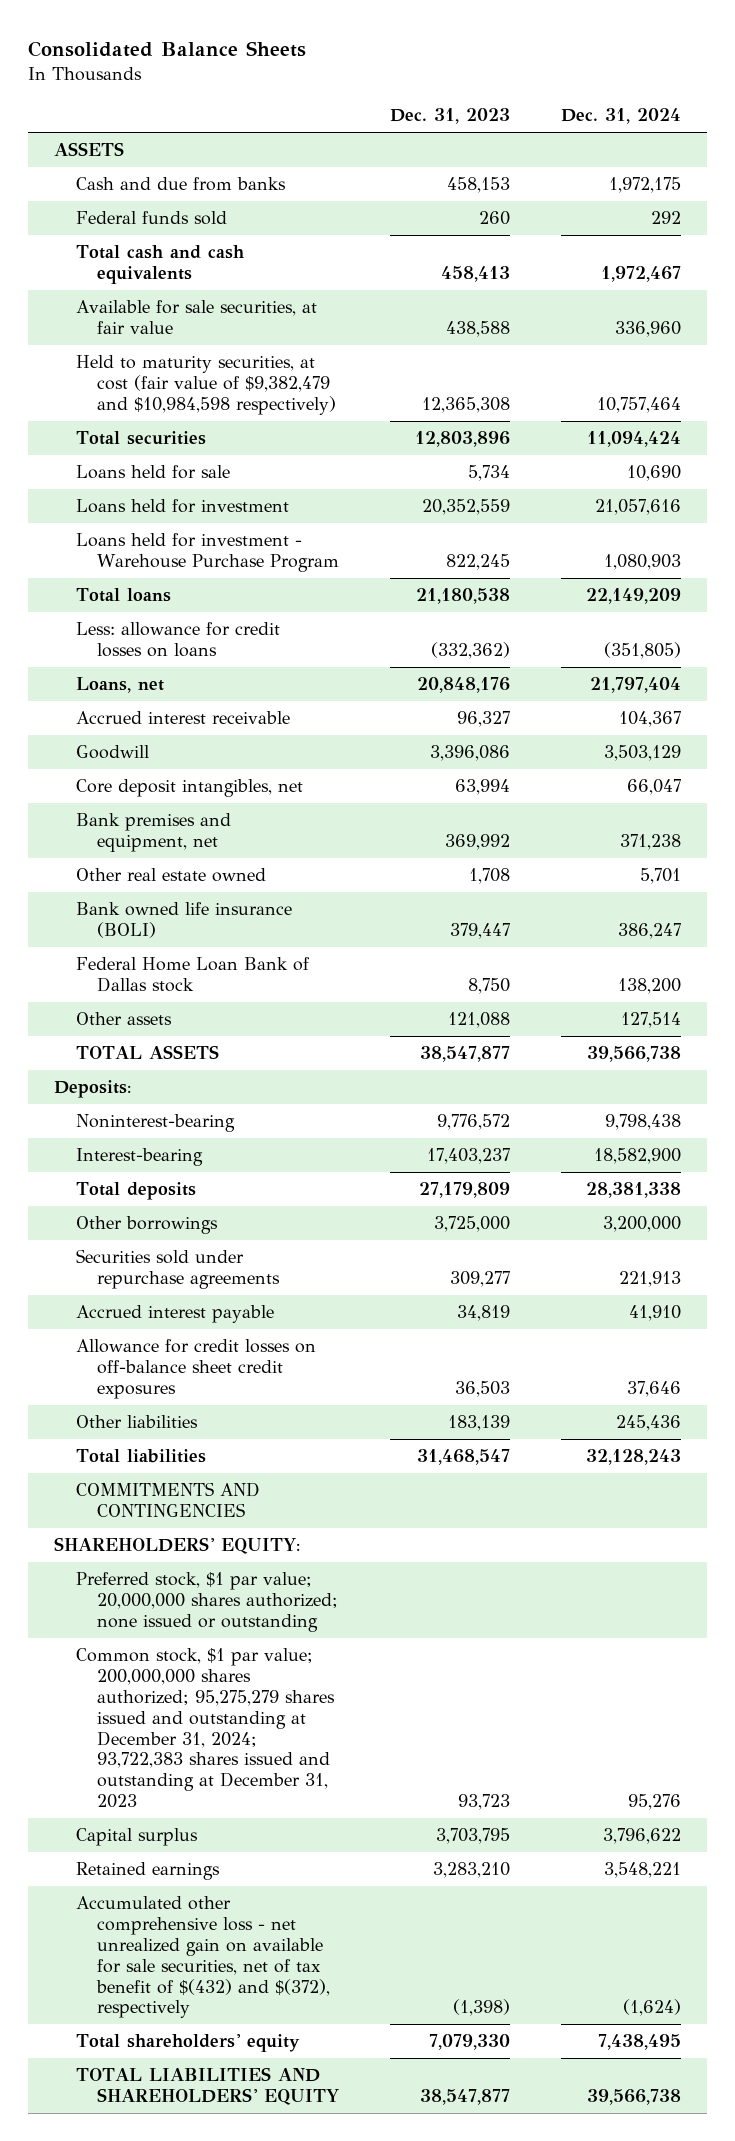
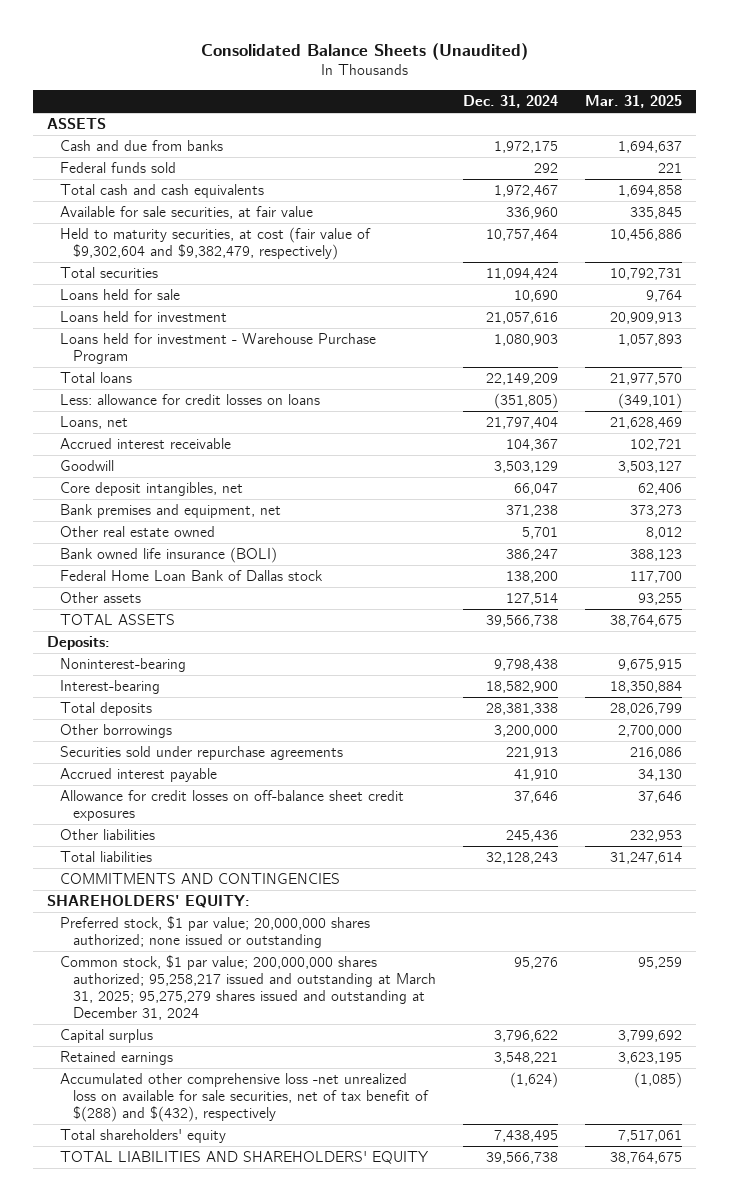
- Consolidated Balance Sheets
+ Consolidated Balance Sheets (Unaudited)
- | Dec. 31, 2023 | Dec. 31, 2024
+ | Dec. 31, 2024 | Mar. 31, 2025
- Held to maturity securities, at cost (fair value of $9,382,479 and $10,984,598 respectively) | 12,365,308 | 10,757,464
+ Held to maturity securities, at cost (fair value of $9,302,604 and $9,382,479, respectively) | 10,757,464 | 10,456,886
- Common stock, $1 par value; 200,000,000 shares authorized; 95,275,279 shares issued and outstanding at December 31, 2024; 93,722,383 shares issued and outstanding at December 31, 2023 | 93,723 | 95,276
+ Common stock, $1 par value; 200,000,000 shares authorized; 95,258,217 issued and outstanding at March 31, 2025; 95,275,279 shares issued and outstanding at December 31, 2024 | 95,276 | 95,259
- Accumulated other comprehensive loss - net unrealized gain on available for sale securities, net of tax benefit of $(432) and $(372), respectively | (1,398) | (1,624)
+ Accumulated other comprehensive loss -net unrealized loss on available for sale securities, net of tax benefit of $(288) and $(432), respectively | (1,624) | (1,085)

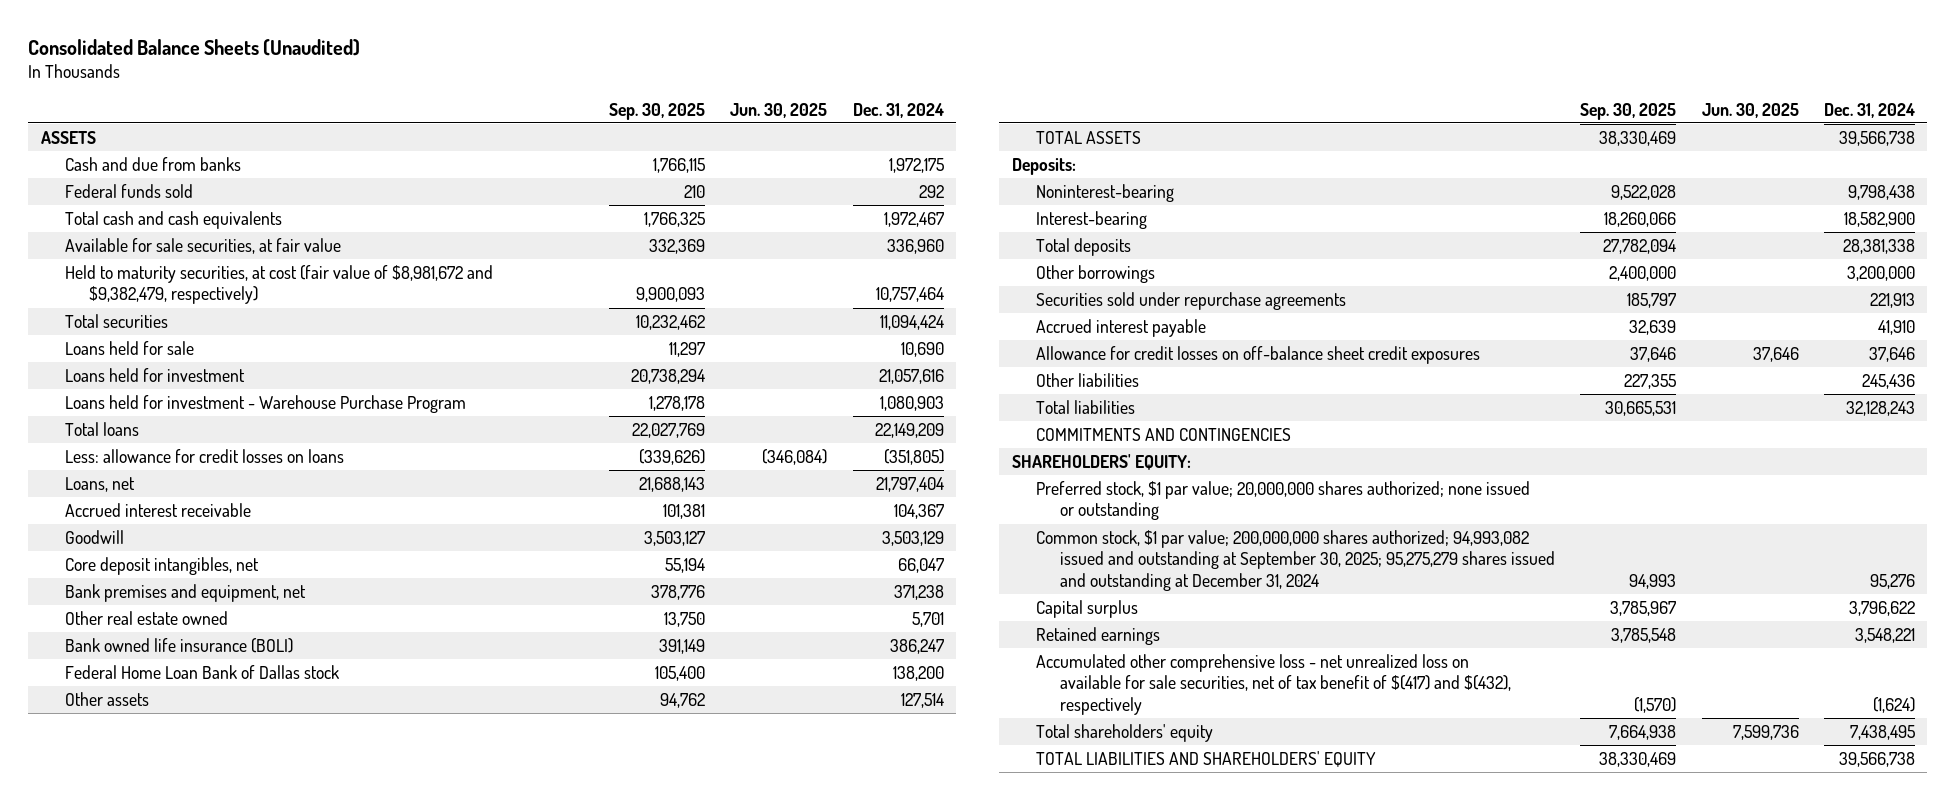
- | Dec. 31, 2024 | Mar. 31, 2025
+ | Sep. 30, 2025 | Jun. 30, 2025 | Dec. 31, 2024
- Held to maturity securities, at cost (fair value of $9,302,604 and $9,382,479, respectively) | 10,757,464 | 10,456,886
+ Held to maturity securities, at cost (fair value of $8,981,672 and $9,382,479, respectively) | 9,900,093 | | 10,757,464
- Common stock, $1 par value; 200,000,000 shares authorized; 95,258,217 issued and outstanding at March 31, 2025; 95,275,279 shares issued and outstanding at December 31, 2024 | 95,276 | 95,259
+ Common stock, $1 par value; 200,000,000 shares authorized; 94,993,082 issued and outstanding at September 30, 2025; 95,275,279 shares issued and outstanding at December 31, 2024 | 94,993 | | 95,276
- Accumulated other comprehensive loss -net unrealized loss on available for sale securities, net of tax benefit of $(288) and $(432), respectively | (1,624) | (1,085)
+ Accumulated other comprehensive loss - net unrealized loss on available for sale securities, net of tax benefit of $(417) and $(432), respectively | (1,570) | | (1,624)

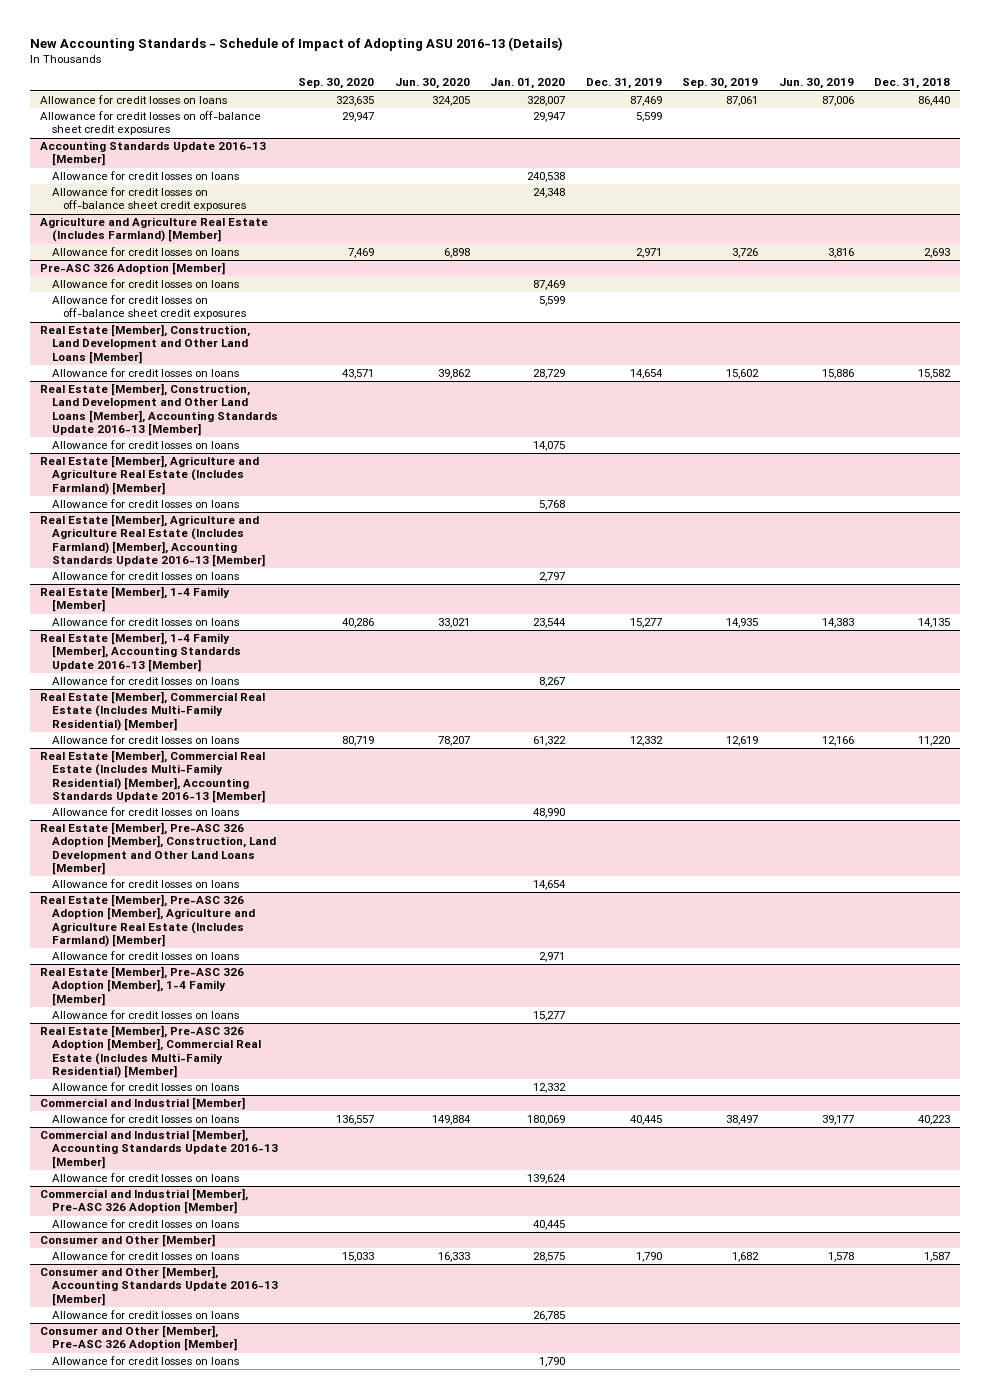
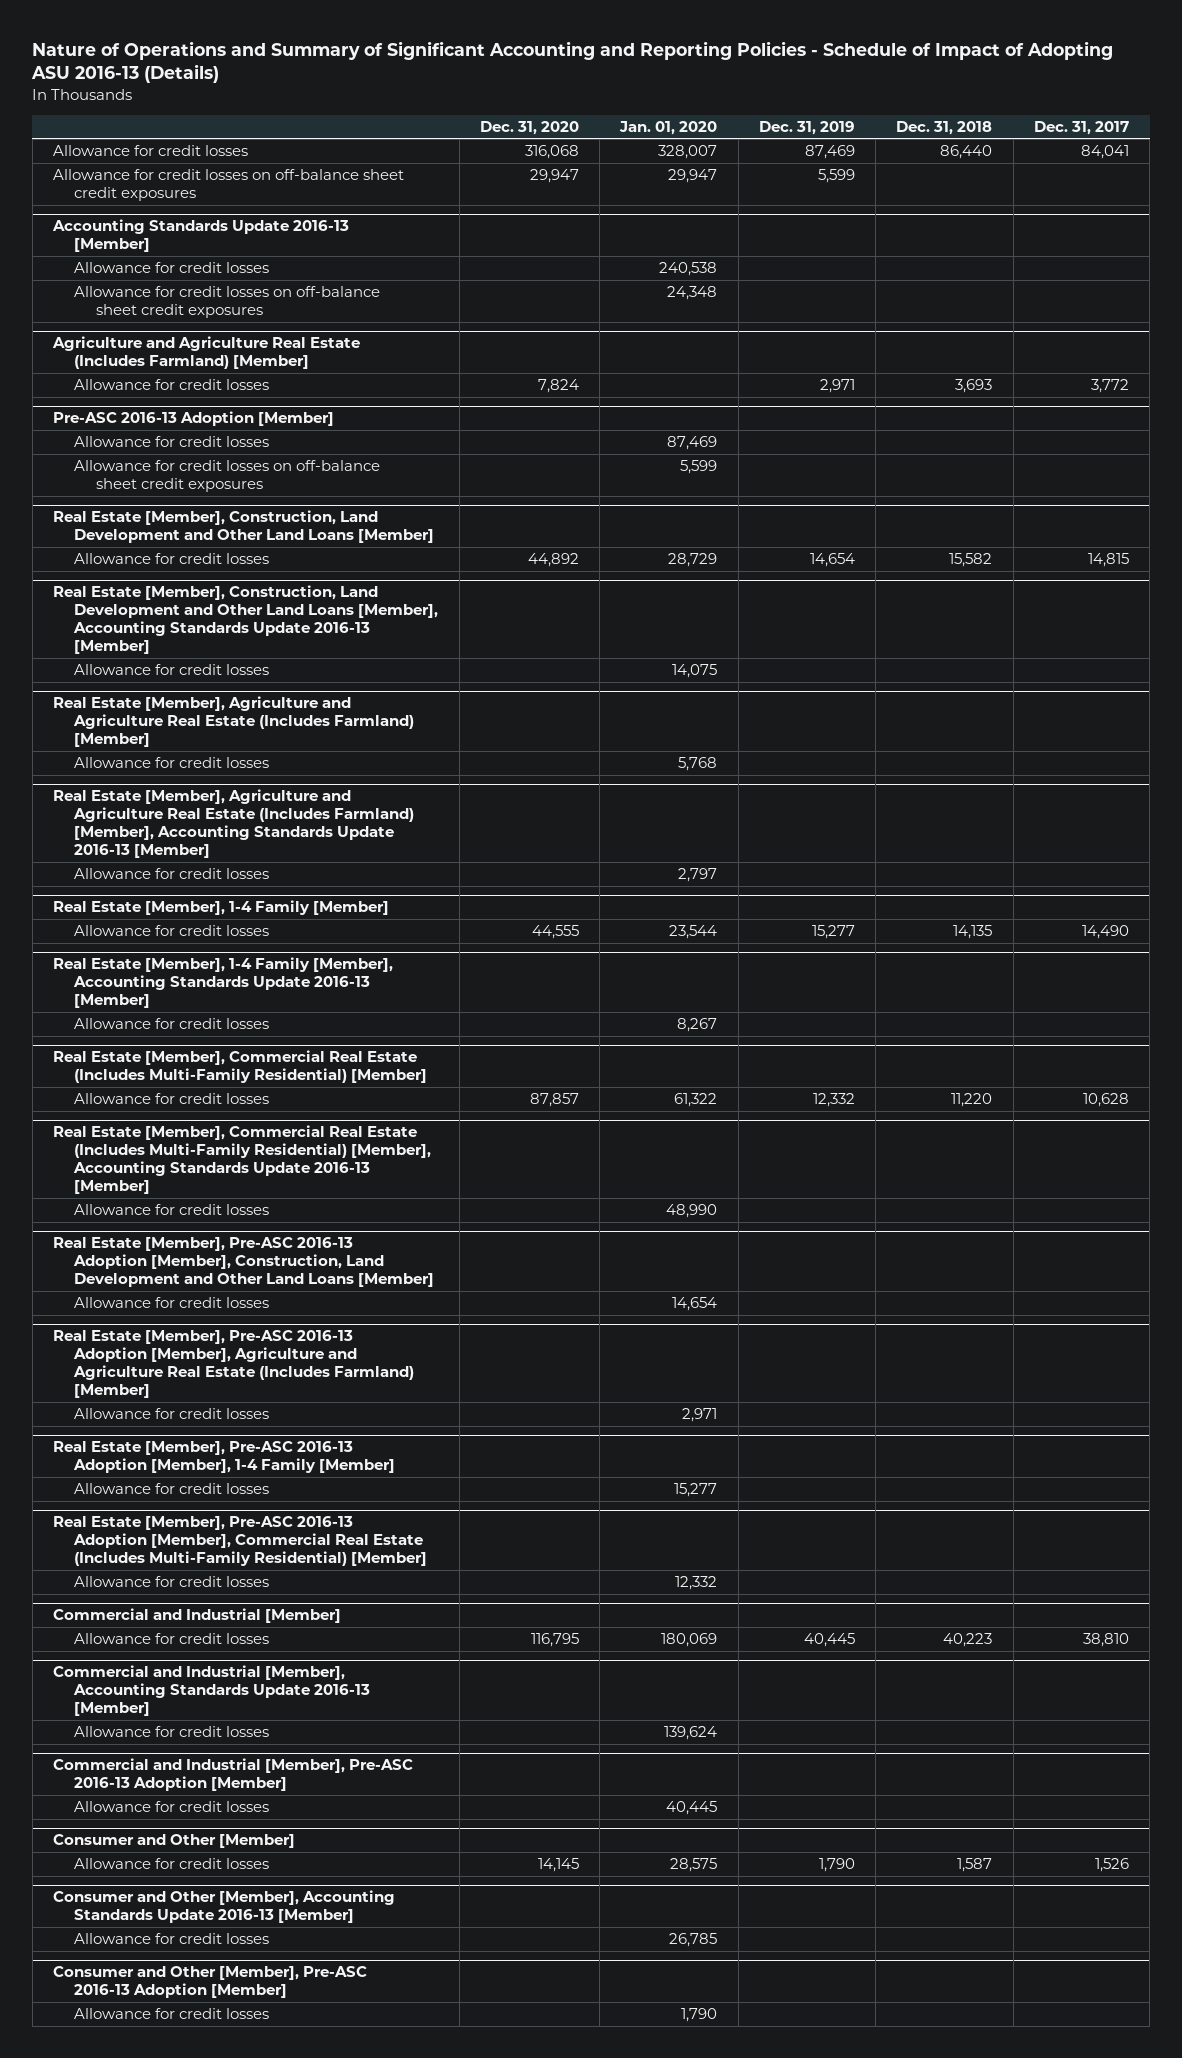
- New Accounting Standards - Schedule of Impact of Adopting ASU 2016-13 (Details)
+ Nature of Operations and Summary of Significant Accounting and Reporting Policies - Schedule of Impact of Adopting ASU 2016-13 (Details)
- | Sep. 30, 2020 | Jun. 30, 2020 | Jan. 01, 2020 | Dec. 31, 2019 | Sep. 30, 2019 | Jun. 30, 2019 | Dec. 31, 2018
+ | Dec. 31, 2020 | Jan. 01, 2020 | Dec. 31, 2019 | Dec. 31, 2018 | Dec. 31, 2017
- Allowance for credit losses on loans | 323,635 | 324,205 | 328,007 | 87,469 | 87,061 | 87,006 | 86,440
+ Allowance for credit losses | 316,068 | 328,007 | 87,469 | 86,440 | 84,041
@ Accounting Standards Update 2016-13 [Member]
- Allowance for credit losses on loans | | | 240,538 | | | |
+ Allowance for credit losses | | 240,538 | | |
@ Agriculture and Agriculture Real Estate (Includes Farmland) [Member]
- Allowance for credit losses on loans | 7,469 | 6,898 | | 2,971 | 3,726 | 3,816 | 2,693
- Pre-ASC 326 Adoption [Member]
- Allowance for credit losses on loans | | | 87,469 | | | |
@ Agriculture and Agriculture Real Estate (Includes Farmland) [Member]
+ Allowance for credit losses | 7,824 | | 2,971 | 3,693 | 3,772
+ Pre-ASC 2016-13 Adoption [Member]
+ Allowance for credit losses | | 87,469 | | |
@ Real Estate [Member], Construction, Land Development and Other Land Loans [Member]
- Allowance for credit losses on loans | 43,571 | 39,862 | 28,729 | 14,654 | 15,602 | 15,886 | 15,582
+ Allowance for credit losses | 44,892 | 28,729 | 14,654 | 15,582 | 14,815
@ Real Estate [Member], Construction, Land Development and Other Land Loans [Member], Accounting Standards Update 2016-13 [Member]
- Allowance for credit losses on loans | | | 14,075 | | | |
+ Allowance for credit losses | | 14,075 | | |
@ Real Estate [Member], Agriculture and Agriculture Real Estate (Includes Farmland) [Member]
- Allowance for credit losses on loans | | | 5,768 | | | |
+ Allowance for credit losses | | 5,768 | | |
@ Real Estate [Member], Agriculture and Agriculture Real Estate (Includes Farmland) [Member], Accounting Standards Update 2016-13 [Member]
- Allowance for credit losses on loans | | | 2,797 | | | |
+ Allowance for credit losses | | 2,797 | | |
@ Real Estate [Member], 1-4 Family [Member]
- Allowance for credit losses on loans | 40,286 | 33,021 | 23,544 | 15,277 | 14,935 | 14,383 | 14,135
+ Allowance for credit losses | 44,555 | 23,544 | 15,277 | 14,135 | 14,490
@ Real Estate [Member], 1-4 Family [Member], Accounting Standards Update 2016-13 [Member]
- Allowance for credit losses on loans | | | 8,267 | | | |
+ Allowance for credit losses | | 8,267 | | |
@ Real Estate [Member], Commercial Real Estate (Includes Multi-Family Residential) [Member]
- Allowance for credit losses on loans | 80,719 | 78,207 | 61,322 | 12,332 | 12,619 | 12,166 | 11,220
+ Allowance for credit losses | 87,857 | 61,322 | 12,332 | 11,220 | 10,628
@ Real Estate [Member], Commercial Real Estate (Includes Multi-Family Residential) [Member], Accounting Standards Update 2016-13 [Member]
- Allowance for credit losses on loans | | | 48,990 | | | |
- Real Estate [Member], Pre-ASC 326 Adoption [Member], Construction, Land Development and Other Land Loans [Member]
- Allowance for credit losses on loans | | | 14,654 | | | |
- Real Estate [Member], Pre-ASC 326 Adoption [Member], Agriculture and Agriculture Real Estate (Includes Farmland) [Member]
- Allowance for credit losses on loans | | | 2,971 | | | |
- Real Estate [Member], Pre-ASC 326 Adoption [Member], 1-4 Family [Member]
- Allowance for credit losses on loans | | | 15,277 | | | |
- Real Estate [Member], Pre-ASC 326 Adoption [Member], Commercial Real Estate (Includes Multi-Family Residential) [Member]
- Allowance for credit losses on loans | | | 12,332 | | | |
@ Real Estate [Member], Commercial Real Estate (Includes Multi-Family Residential) [Member], Accounting Standards Update 2016-13 [Member]
+ Allowance for credit losses | | 48,990 | | |
+ Real Estate [Member], Pre-ASC 2016-13 Adoption [Member], Construction, Land Development and Other Land Loans [Member]
+ Allowance for credit losses | | 14,654 | | |
+ Real Estate [Member], Pre-ASC 2016-13 Adoption [Member], Agriculture and Agriculture Real Estate (Includes Farmland) [Member]
+ Allowance for credit losses | | 2,971 | | |
+ Real Estate [Member], Pre-ASC 2016-13 Adoption [Member], 1-4 Family [Member]
+ Allowance for credit losses | | 15,277 | | |
+ Real Estate [Member], Pre-ASC 2016-13 Adoption [Member], Commercial Real Estate (Includes Multi-Family Residential) [Member]
+ Allowance for credit losses | | 12,332 | | |
@ Commercial and Industrial [Member]
- Allowance for credit losses on loans | 136,557 | 149,884 | 180,069 | 40,445 | 38,497 | 39,177 | 40,223
+ Allowance for credit losses | 116,795 | 180,069 | 40,445 | 40,223 | 38,810
@ Commercial and Industrial [Member], Accounting Standards Update 2016-13 [Member]
- Allowance for credit losses on loans | | | 139,624 | | | |
- Commercial and Industrial [Member], Pre-ASC 326 Adoption [Member]
- Allowance for credit losses on loans | | | 40,445 | | | |
@ Commercial and Industrial [Member], Accounting Standards Update 2016-13 [Member]
+ Allowance for credit losses | | 139,624 | | |
+ Commercial and Industrial [Member], Pre-ASC 2016-13 Adoption [Member]
+ Allowance for credit losses | | 40,445 | | |
@ Consumer and Other [Member]
- Allowance for credit losses on loans | 15,033 | 16,333 | 28,575 | 1,790 | 1,682 | 1,578 | 1,587
+ Allowance for credit losses | 14,145 | 28,575 | 1,790 | 1,587 | 1,526
@ Consumer and Other [Member], Accounting Standards Update 2016-13 [Member]
- Allowance for credit losses on loans | | | 26,785 | | | |
- Consumer and Other [Member], Pre-ASC 326 Adoption [Member]
- Allowance for credit losses on loans | | | 1,790 | | | |
@ Consumer and Other [Member], Accounting Standards Update 2016-13 [Member]
+ Allowance for credit losses | | 26,785 | | |
+ Consumer and Other [Member], Pre-ASC 2016-13 Adoption [Member]
+ Allowance for credit losses | | 1,790 | | |

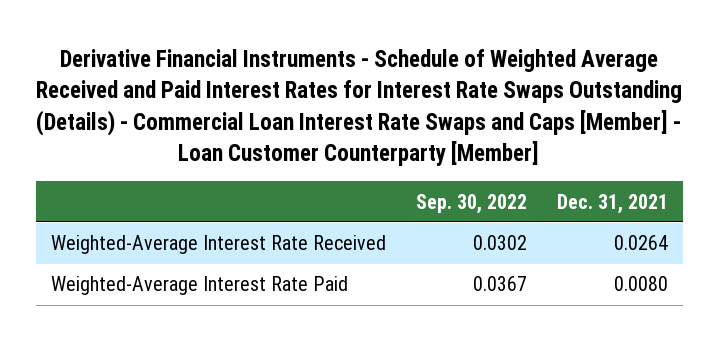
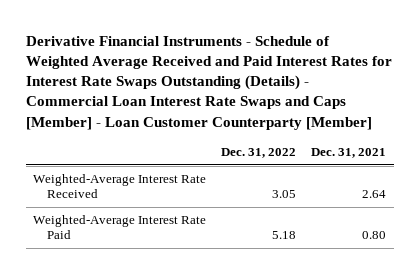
- | Sep. 30, 2022 | Dec. 31, 2021
+ | Dec. 31, 2022 | Dec. 31, 2021
- Weighted-Average Interest Rate Received | 0.0302 | 0.0264
- Weighted-Average Interest Rate Paid | 0.0367 | 0.0080
+ Weighted-Average Interest Rate Received | 3.05 | 2.64
+ Weighted-Average Interest Rate Paid | 5.18 | 0.80

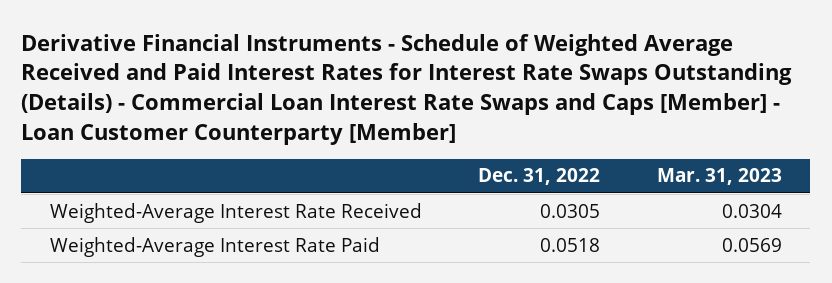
- | Dec. 31, 2022 | Dec. 31, 2021
+ | Dec. 31, 2022 | Mar. 31, 2023
- Weighted-Average Interest Rate Received | 3.05 | 2.64
- Weighted-Average Interest Rate Paid | 5.18 | 0.80
+ Weighted-Average Interest Rate Received | 0.0305 | 0.0304
+ Weighted-Average Interest Rate Paid | 0.0518 | 0.0569

